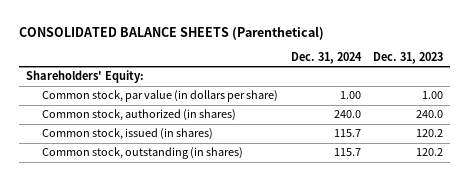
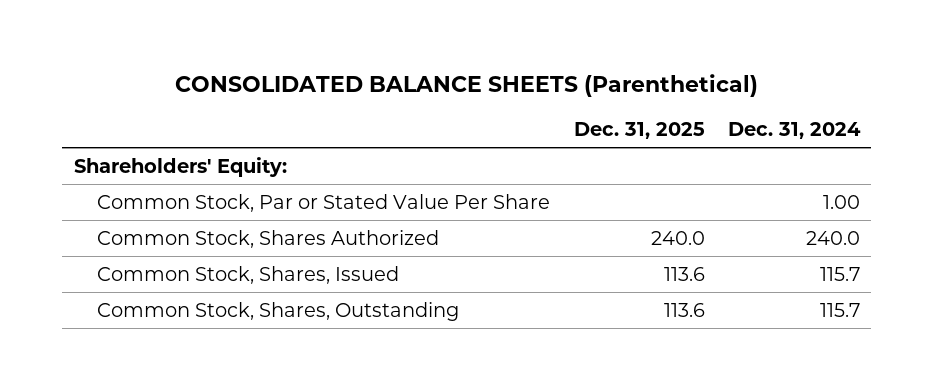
- | Dec. 31, 2024 | Dec. 31, 2023
+ | Dec. 31, 2025 | Dec. 31, 2024
- Common stock, par value (in dollars per share) | 1.00 | 1.00
- Common stock, authorized (in shares) | 240.0 | 240.0
- Common stock, issued (in shares) | 115.7 | 120.2
- Common stock, outstanding (in shares) | 115.7 | 120.2
+ Common Stock, Par or Stated Value Per Share | | 1.00
+ Common Stock, Shares Authorized | 240.0 | 240.0
+ Common Stock, Shares, Issued | 113.6 | 115.7
+ Common Stock, Shares, Outstanding | 113.6 | 115.7

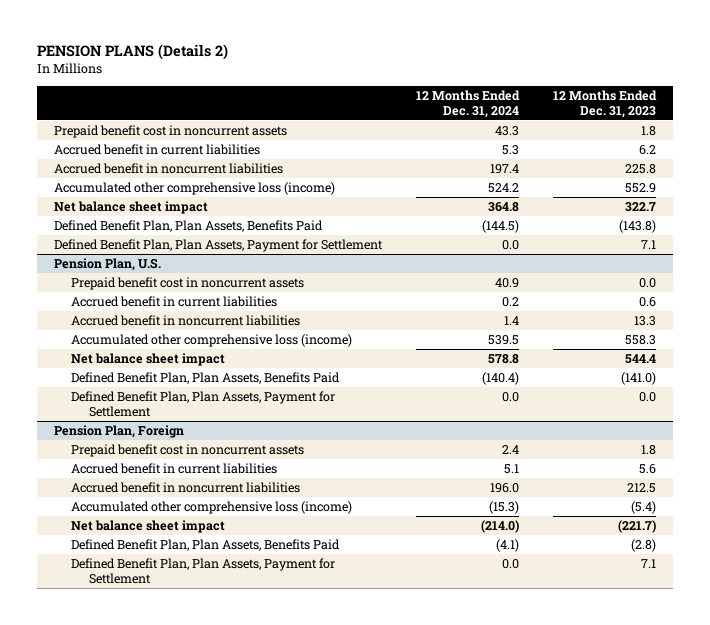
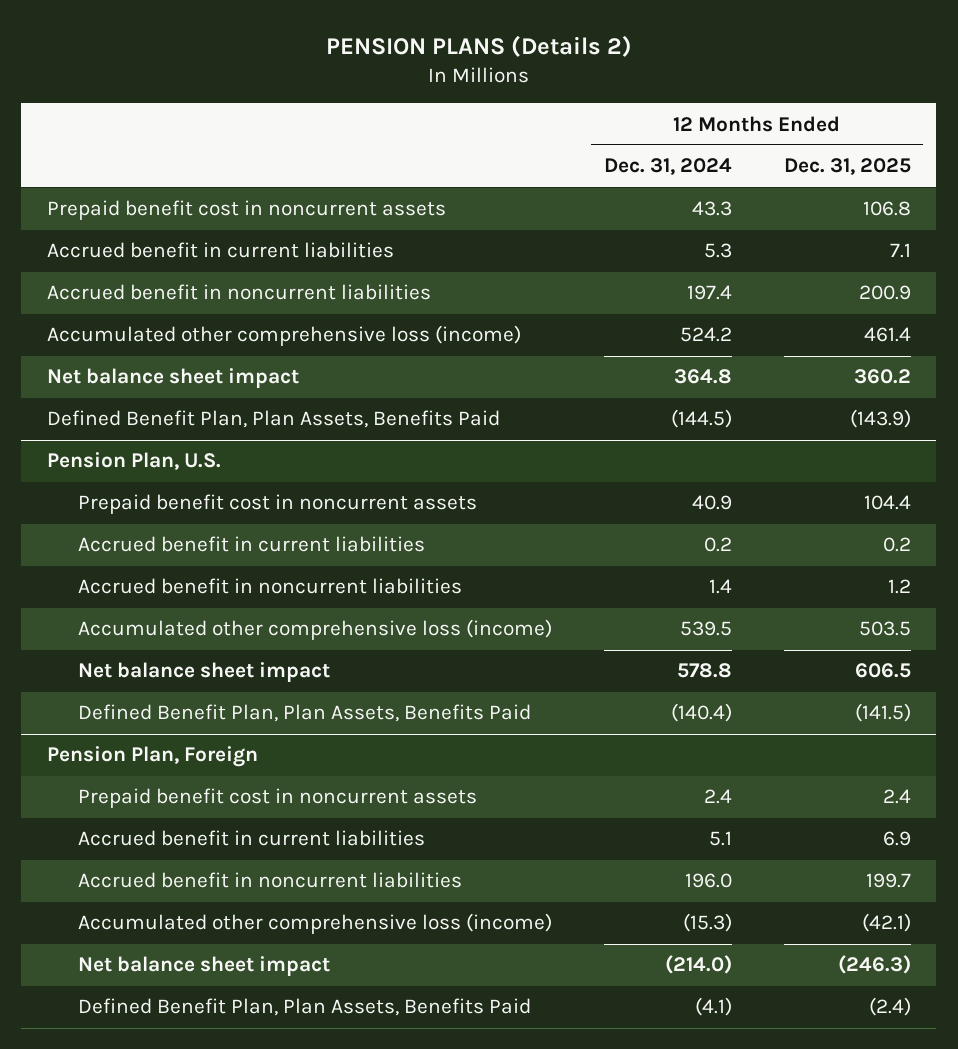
- | 12 Months Ended Dec. 31, 2024 | 12 Months Ended Dec. 31, 2023
+ | 12 Months Ended Dec. 31, 2024 | 12 Months Ended Dec. 31, 2025
- Defined Benefit Plan, Plan Assets, Payment for Settlement | 0.0 | 7.1
@ Pension Plan, U.S.
- Defined Benefit Plan, Plan Assets, Payment for Settlement | 0.0 | 0.0
@ Pension Plan, Foreign
- Defined Benefit Plan, Plan Assets, Payment for Settlement | 0.0 | 7.1

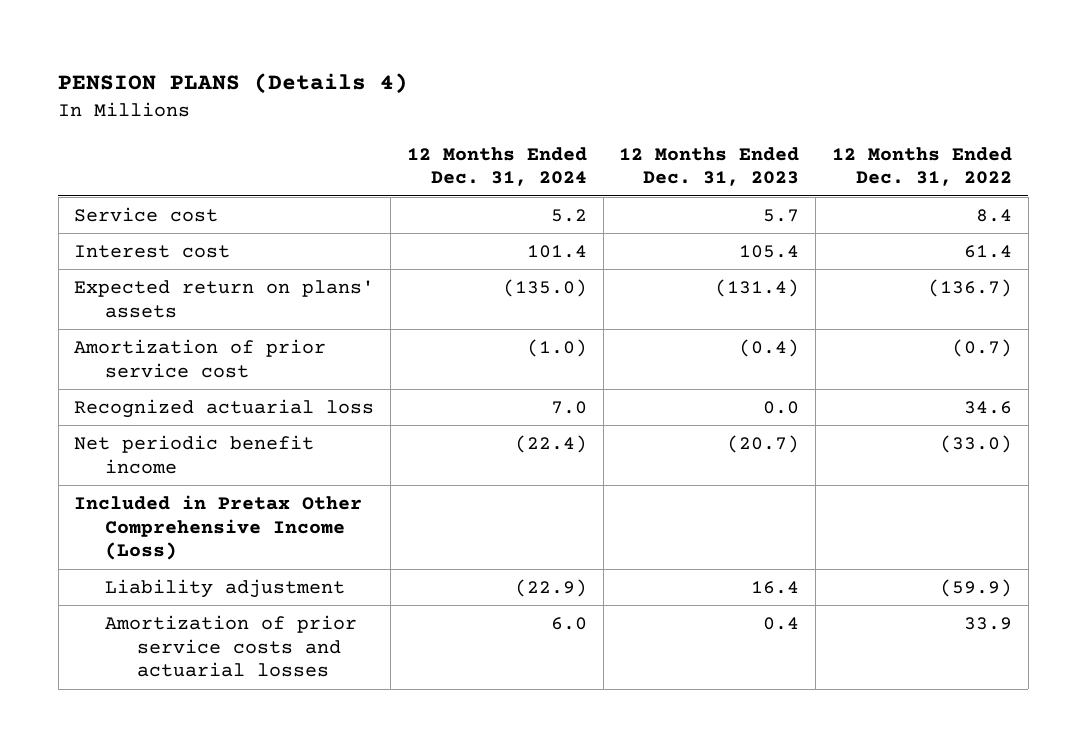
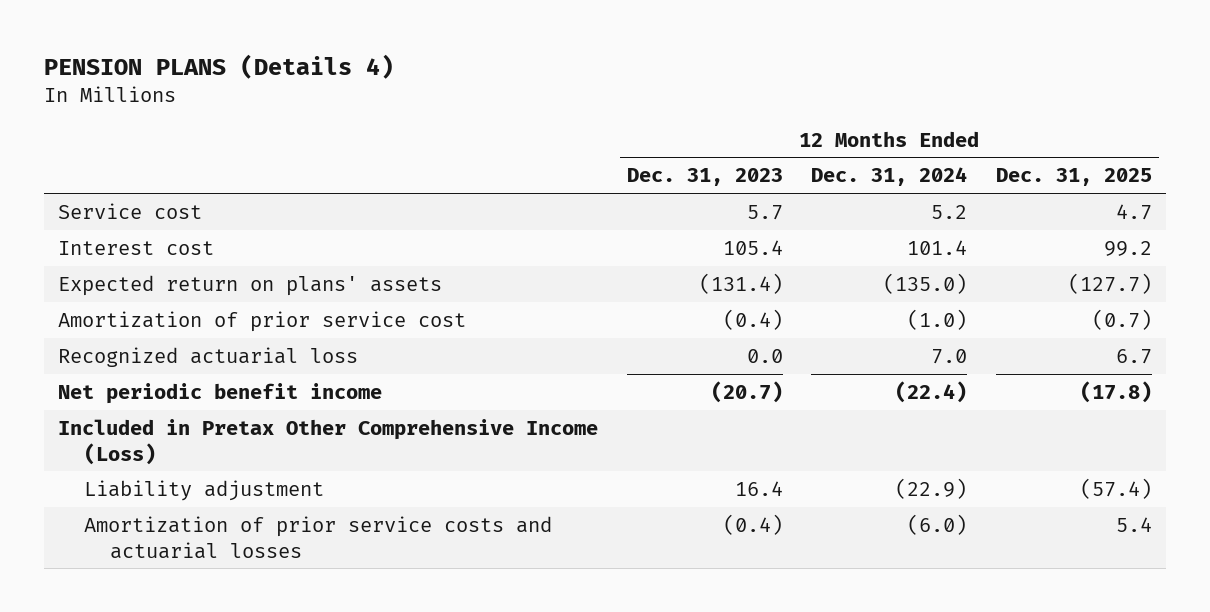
- | 12 Months Ended Dec. 31, 2024 | 12 Months Ended Dec. 31, 2023 | 12 Months Ended Dec. 31, 2022
+ | 12 Months Ended Dec. 31, 2023 | 12 Months Ended Dec. 31, 2024 | 12 Months Ended Dec. 31, 2025
- Amortization of prior service costs and actuarial losses | 6.0 | 0.4 | 33.9
+ Amortization of prior service costs and actuarial losses | (0.4) | (6.0) | 5.4

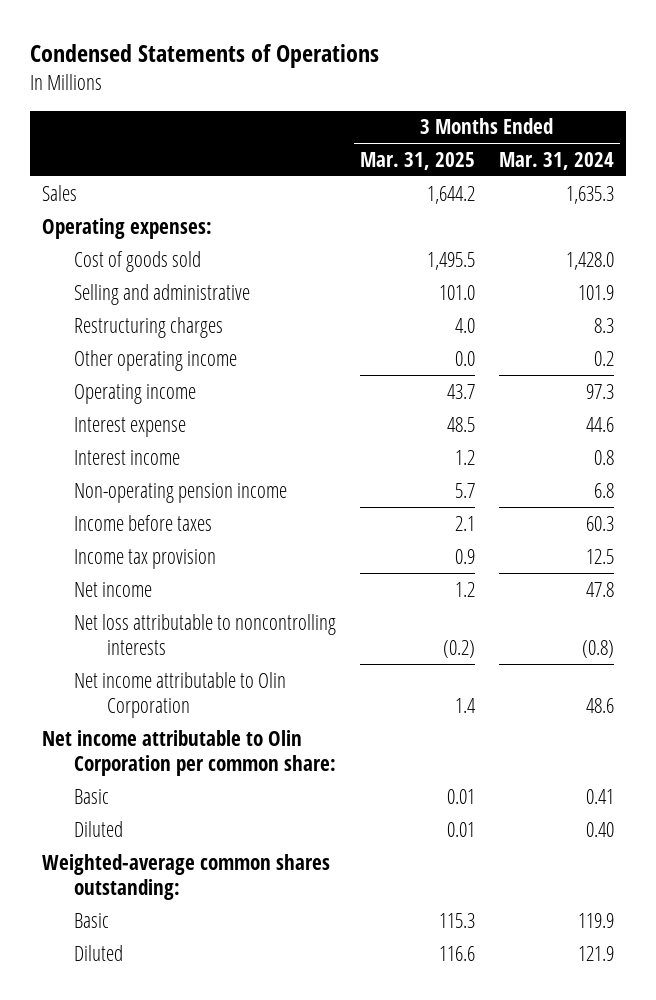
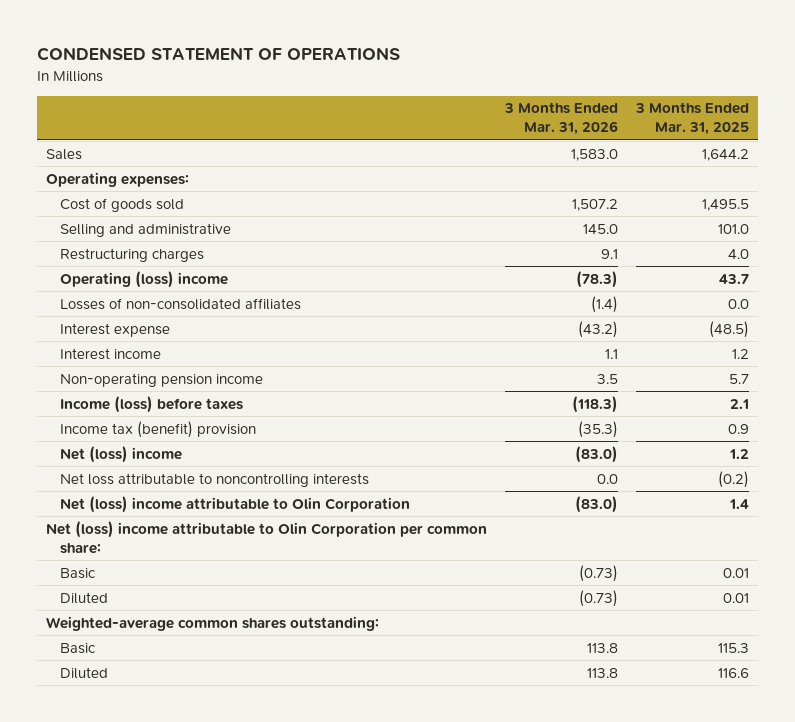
- Condensed Statements of Operations
+ CONDENSED STATEMENT OF OPERATIONS
- | 3 Months Ended Mar. 31, 2025 | 3 Months Ended Mar. 31, 2024
+ | 3 Months Ended Mar. 31, 2026 | 3 Months Ended Mar. 31, 2025
- Other operating income | 0.0 | 0.2
- Operating income | 43.7 | 97.3
- Interest expense | 48.5 | 44.6
+ Operating (loss) income | (78.3) | 43.7
+ Losses of non-consolidated affiliates | (1.4) | 0.0
+ Interest expense | (43.2) | (48.5)
- Income before taxes | 2.1 | 60.3
- Income tax provision | 0.9 | 12.5
- Net income | 1.2 | 47.8
+ Income (loss) before taxes | (118.3) | 2.1
+ Income tax (benefit) provision | (35.3) | 0.9
+ Net (loss) income | (83.0) | 1.2
- Net income attributable to Olin Corporation | 1.4 | 48.6
- Net income attributable to Olin Corporation per common share:
+ Net (loss) income attributable to Olin Corporation | (83.0) | 1.4
+ Net (loss) income attributable to Olin Corporation per common share:

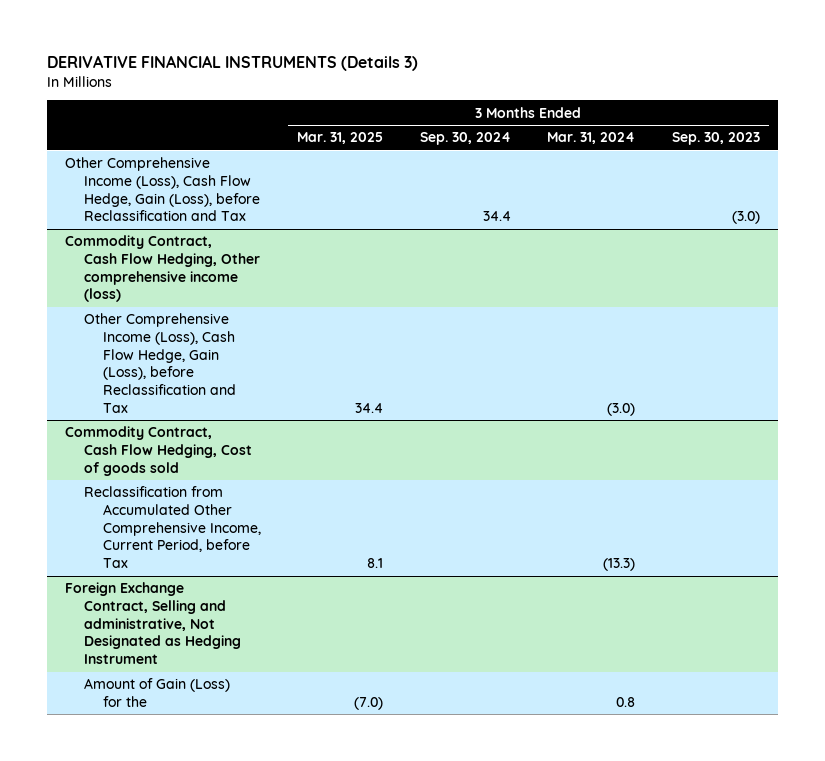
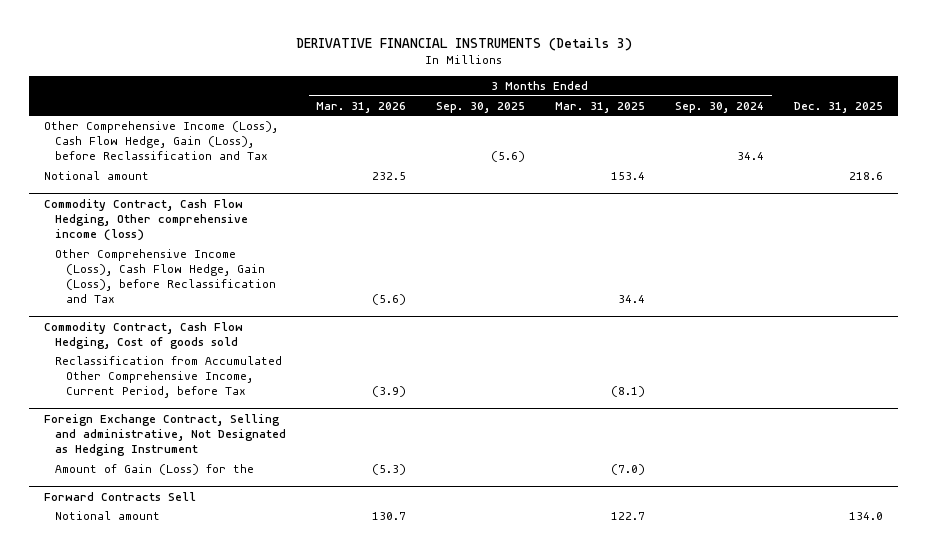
- | 3 Months Ended Mar. 31, 2025 | 3 Months Ended Sep. 30, 2024 | 3 Months Ended Mar. 31, 2024 | 3 Months Ended Sep. 30, 2023
+ | 3 Months Ended Mar. 31, 2026 | 3 Months Ended Sep. 30, 2025 | 3 Months Ended Mar. 31, 2025 | 3 Months Ended Sep. 30, 2024 | Dec. 31, 2025
+ Notional amount | 232.5 | | 153.4 | | 218.6
@ Commodity Contract, Cash Flow Hedging, Cost of goods sold
- Reclassification from Accumulated Other Comprehensive Income, Current Period, before Tax | 8.1 | | (13.3) |
+ Reclassification from Accumulated Other Comprehensive Income, Current Period, before Tax | (3.9) | | (8.1) | |
+ Forward Contracts Sell
+ Notional amount | 130.7 | | 122.7 | | 134.0

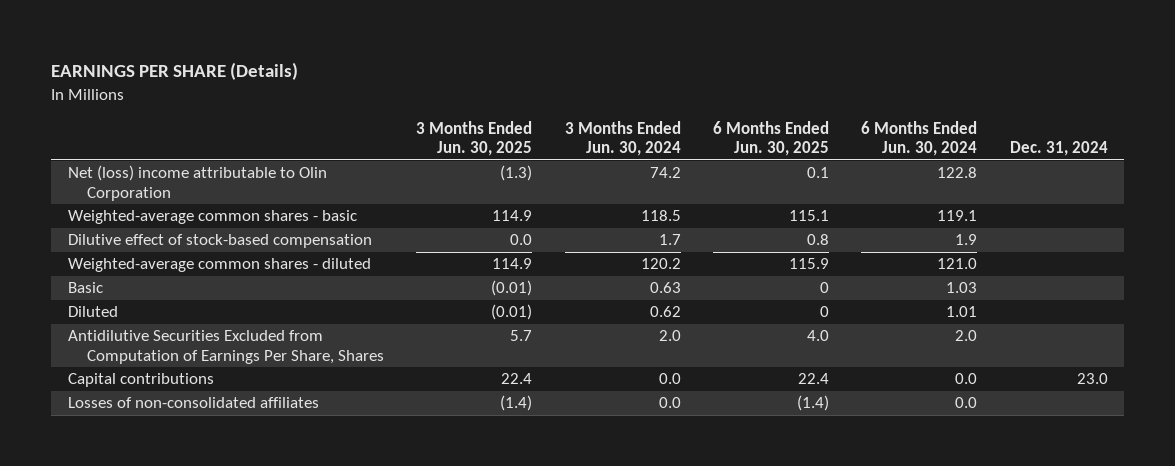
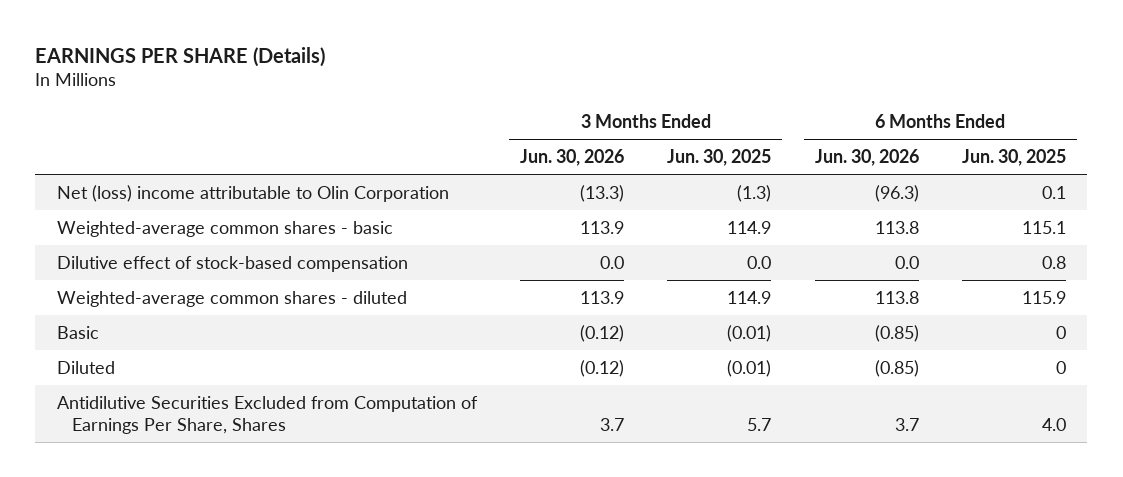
- | 3 Months Ended Jun. 30, 2025 | 3 Months Ended Jun. 30, 2024 | 6 Months Ended Jun. 30, 2025 | 6 Months Ended Jun. 30, 2024 | Dec. 31, 2024
+ | 3 Months Ended Jun. 30, 2026 | 3 Months Ended Jun. 30, 2025 | 6 Months Ended Jun. 30, 2026 | 6 Months Ended Jun. 30, 2025
- Capital contributions | 22.4 | 0.0 | 22.4 | 0.0 | 23.0
- Losses of non-consolidated affiliates | (1.4) | 0.0 | (1.4) | 0.0 |

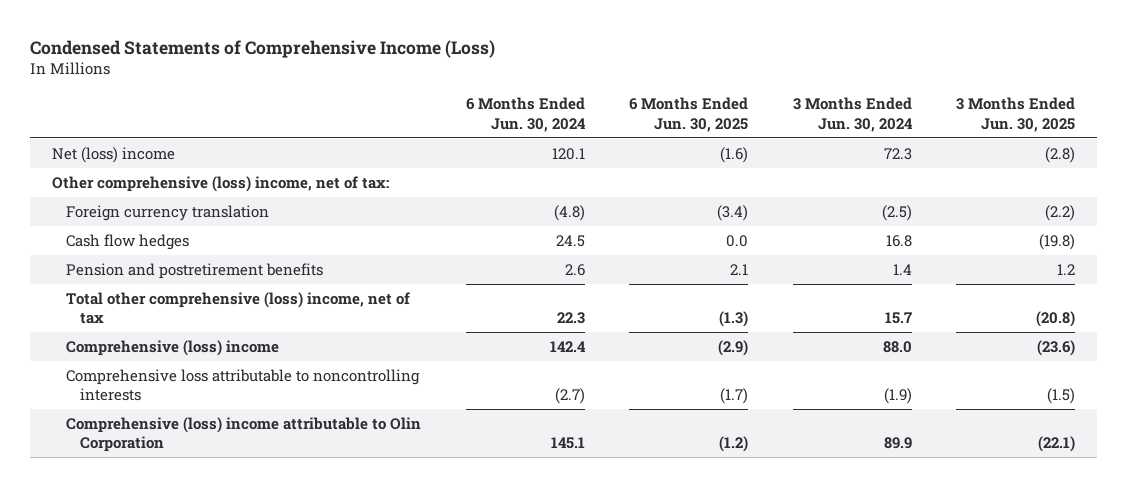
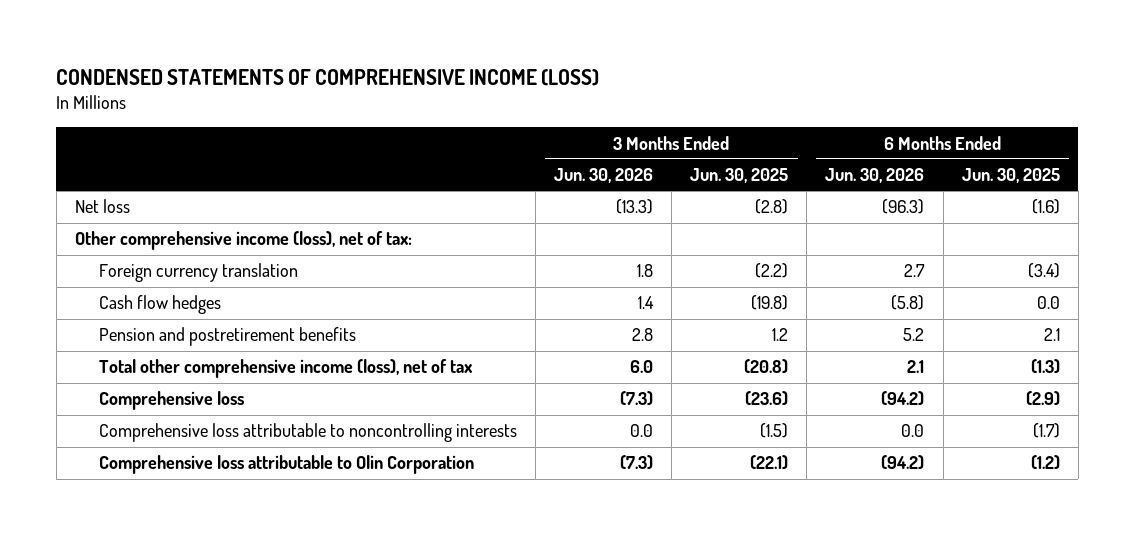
- Condensed Statements of Comprehensive Income (Loss)
+ CONDENSED STATEMENTS OF COMPREHENSIVE INCOME (LOSS)
- | 6 Months Ended Jun. 30, 2024 | 6 Months Ended Jun. 30, 2025 | 3 Months Ended Jun. 30, 2024 | 3 Months Ended Jun. 30, 2025
+ | 3 Months Ended Jun. 30, 2026 | 3 Months Ended Jun. 30, 2025 | 6 Months Ended Jun. 30, 2026 | 6 Months Ended Jun. 30, 2025
- Net (loss) income | 120.1 | (1.6) | 72.3 | (2.8)
- Other comprehensive (loss) income, net of tax:
+ Net loss | (13.3) | (2.8) | (96.3) | (1.6)
+ Other comprehensive income (loss), net of tax:
- Total other comprehensive (loss) income, net of tax | 22.3 | (1.3) | 15.7 | (20.8)
- Comprehensive (loss) income | 142.4 | (2.9) | 88.0 | (23.6)
+ Total other comprehensive income (loss), net of tax | 6.0 | (20.8) | 2.1 | (1.3)
+ Comprehensive loss | (7.3) | (23.6) | (94.2) | (2.9)
- Comprehensive (loss) income attributable to Olin Corporation | 145.1 | (1.2) | 89.9 | (22.1)
+ Comprehensive loss attributable to Olin Corporation | (7.3) | (22.1) | (94.2) | (1.2)

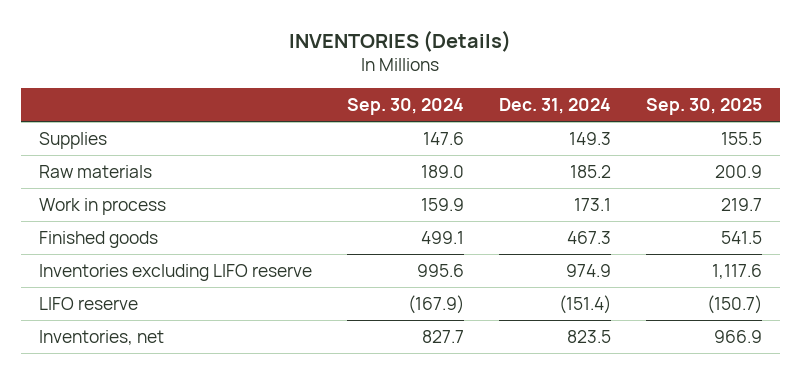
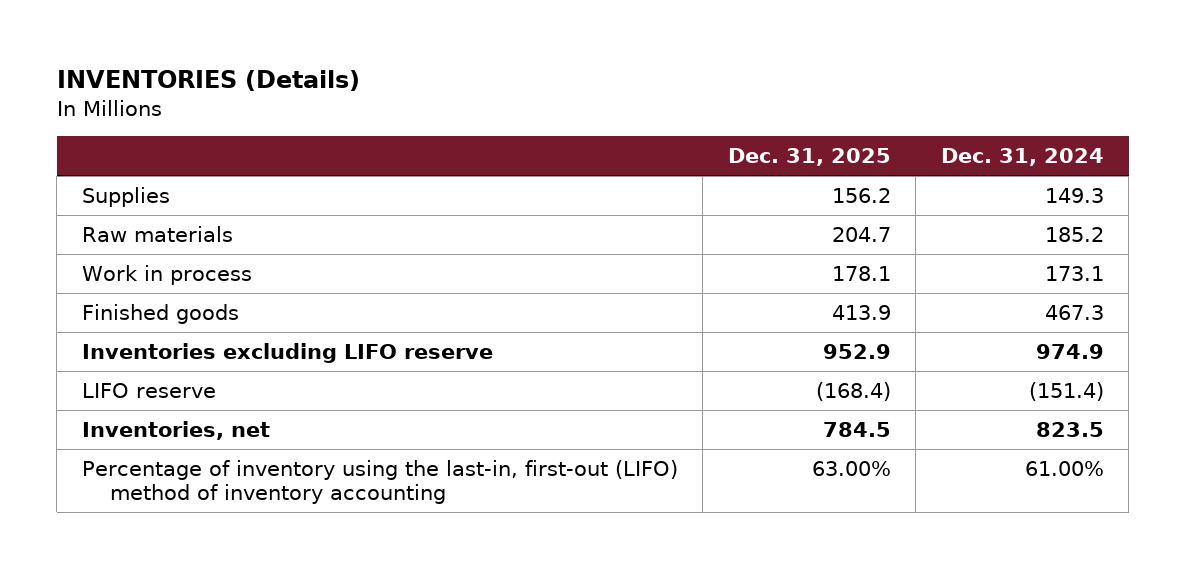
- | Sep. 30, 2024 | Dec. 31, 2024 | Sep. 30, 2025
+ | Dec. 31, 2025 | Dec. 31, 2024
+ Percentage of inventory using the last-in, first-out (LIFO) method of inventory accounting | 63.00% | 61.00%

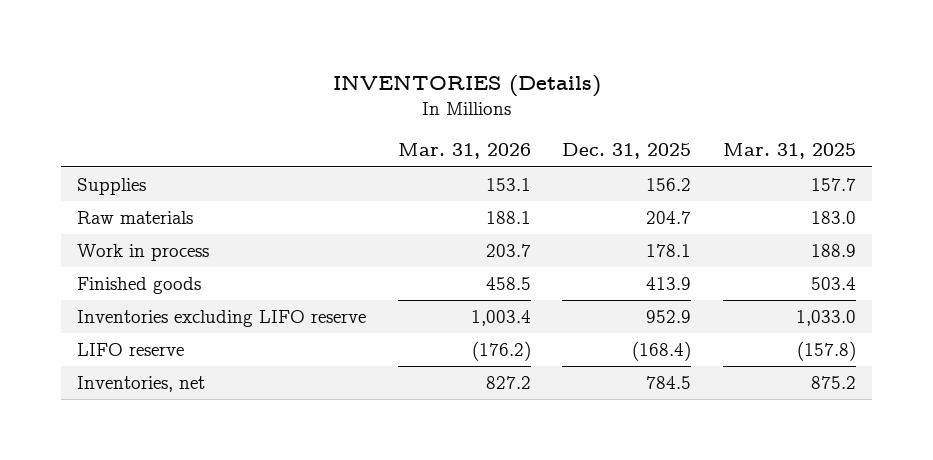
- | Dec. 31, 2025 | Dec. 31, 2024
+ | Mar. 31, 2026 | Dec. 31, 2025 | Mar. 31, 2025
- Percentage of inventory using the last-in, first-out (LIFO) method of inventory accounting | 63.00% | 61.00%

